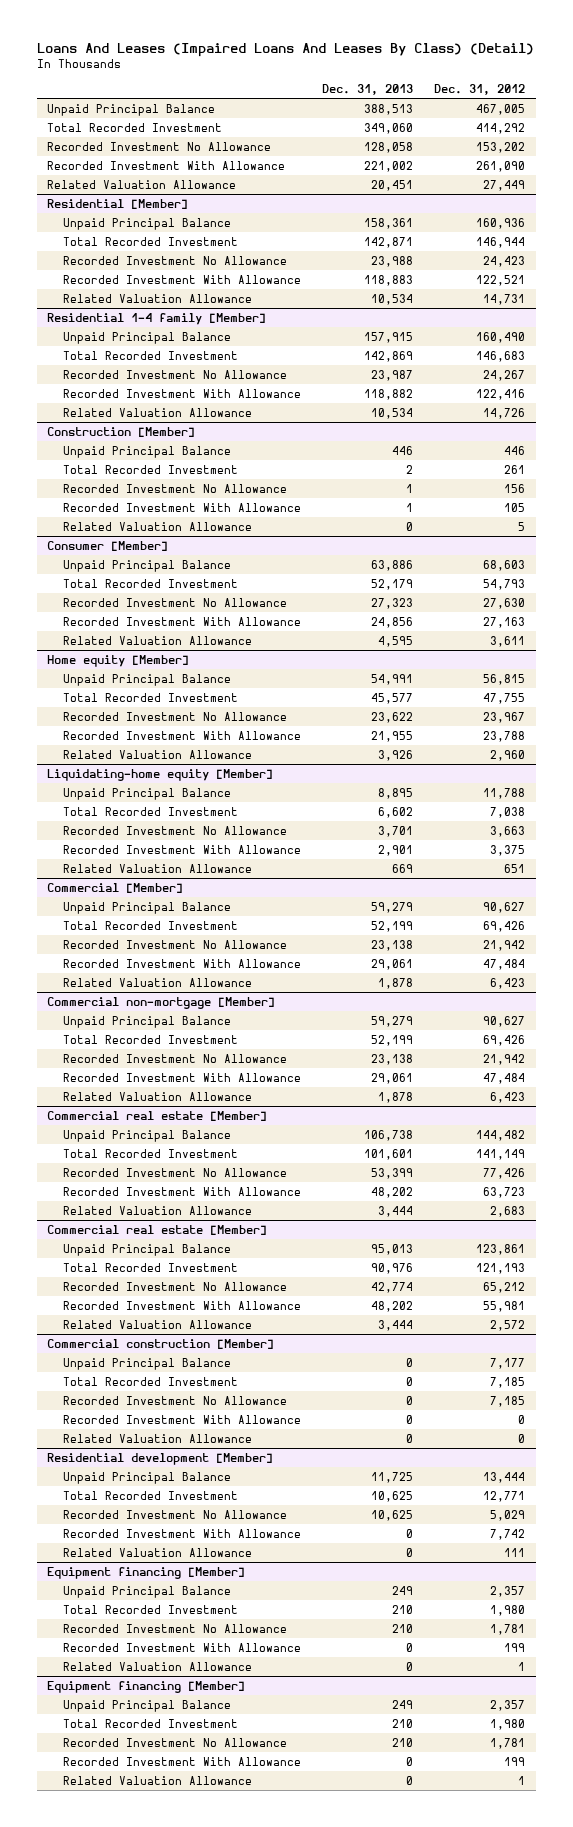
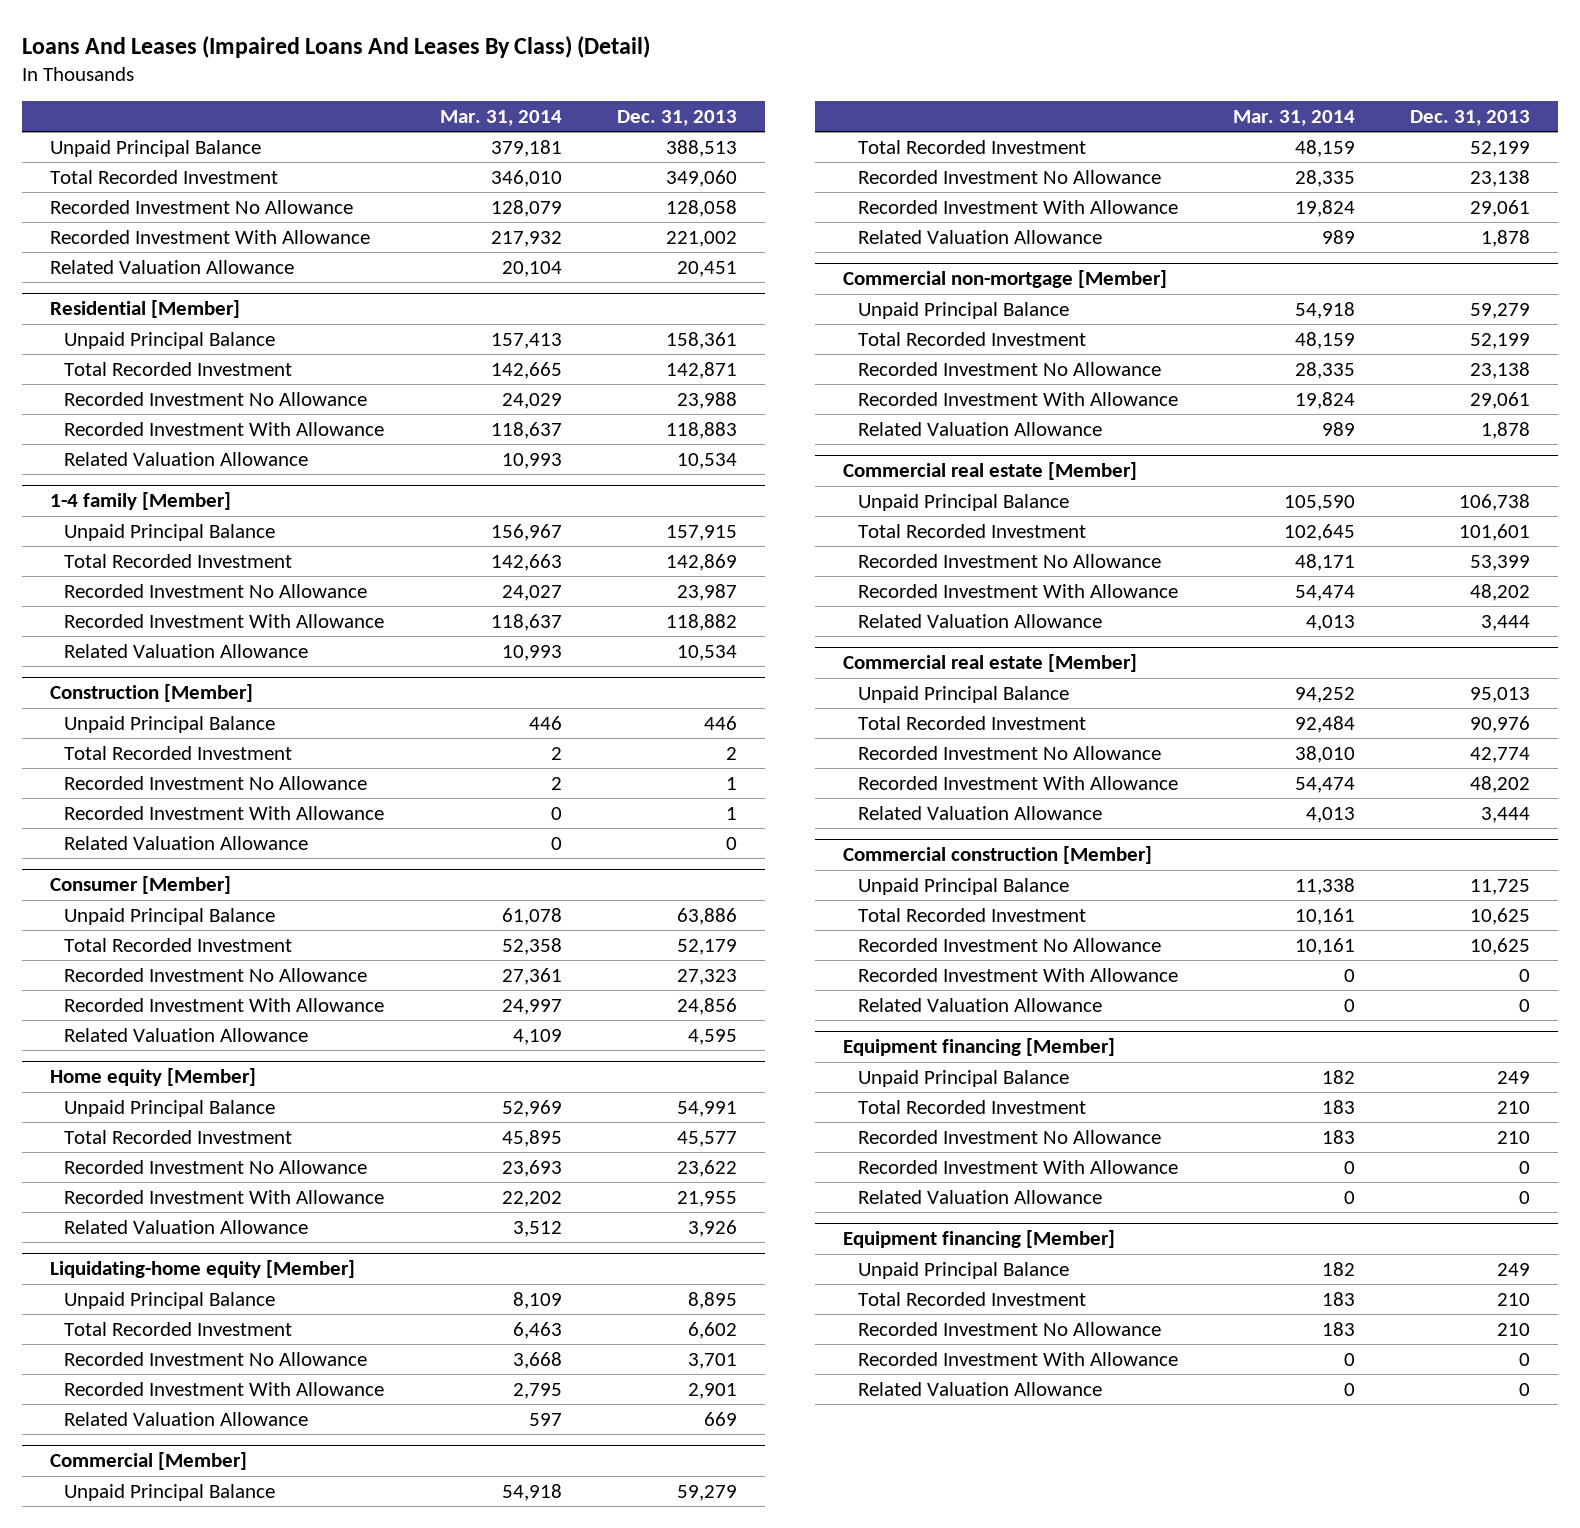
- | Dec. 31, 2013 | Dec. 31, 2012
+ | Mar. 31, 2014 | Dec. 31, 2013
- Residential 1-4 family [Member]
+ 1-4 family [Member]
@ Commercial construction [Member]
- Unpaid Principal Balance | 0 | 7,177
- Total Recorded Investment | 0 | 7,185
- Recorded Investment No Allowance | 0 | 7,185
- Recorded Investment With Allowance | 0 | 0
- Related Valuation Allowance | 0 | 0
- Residential development [Member]

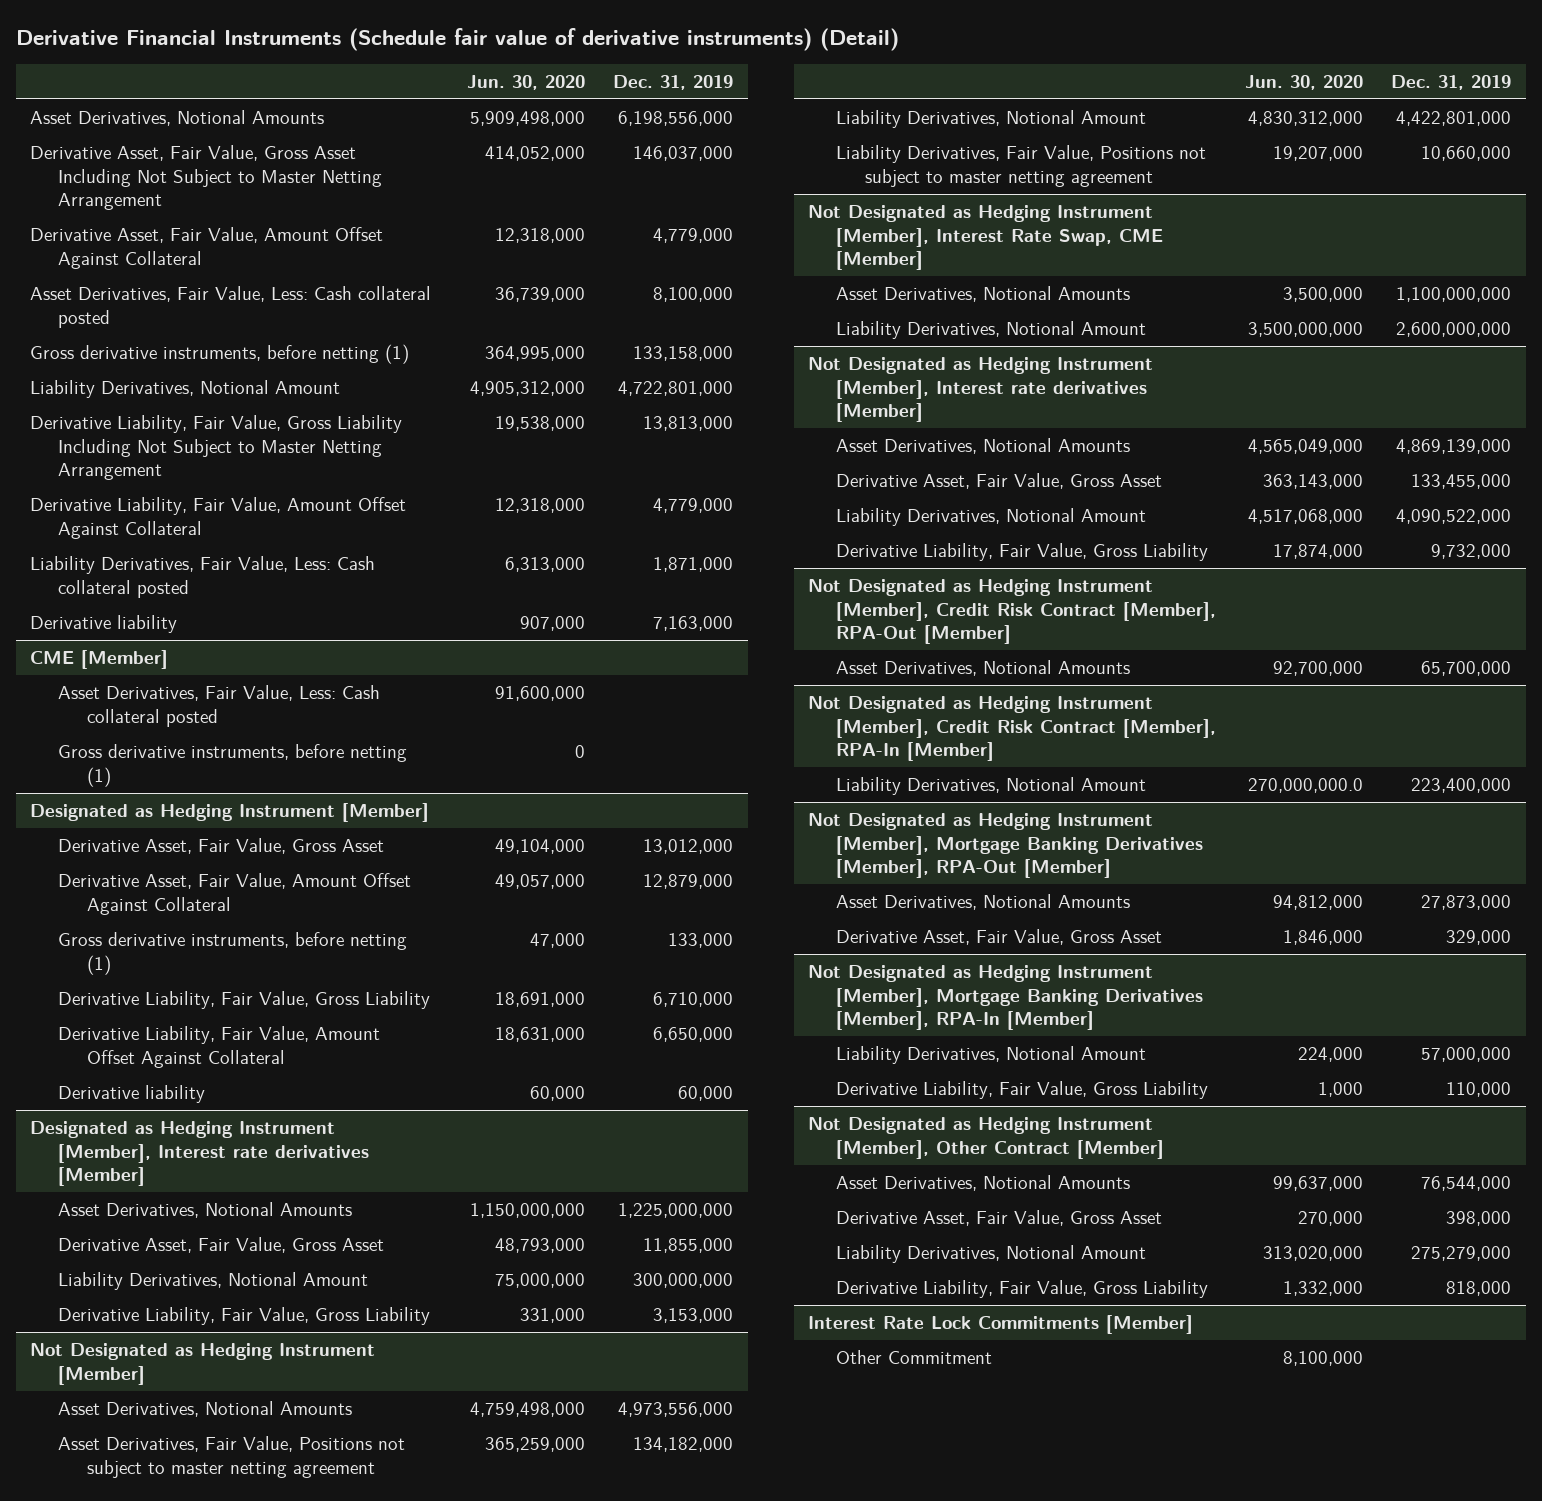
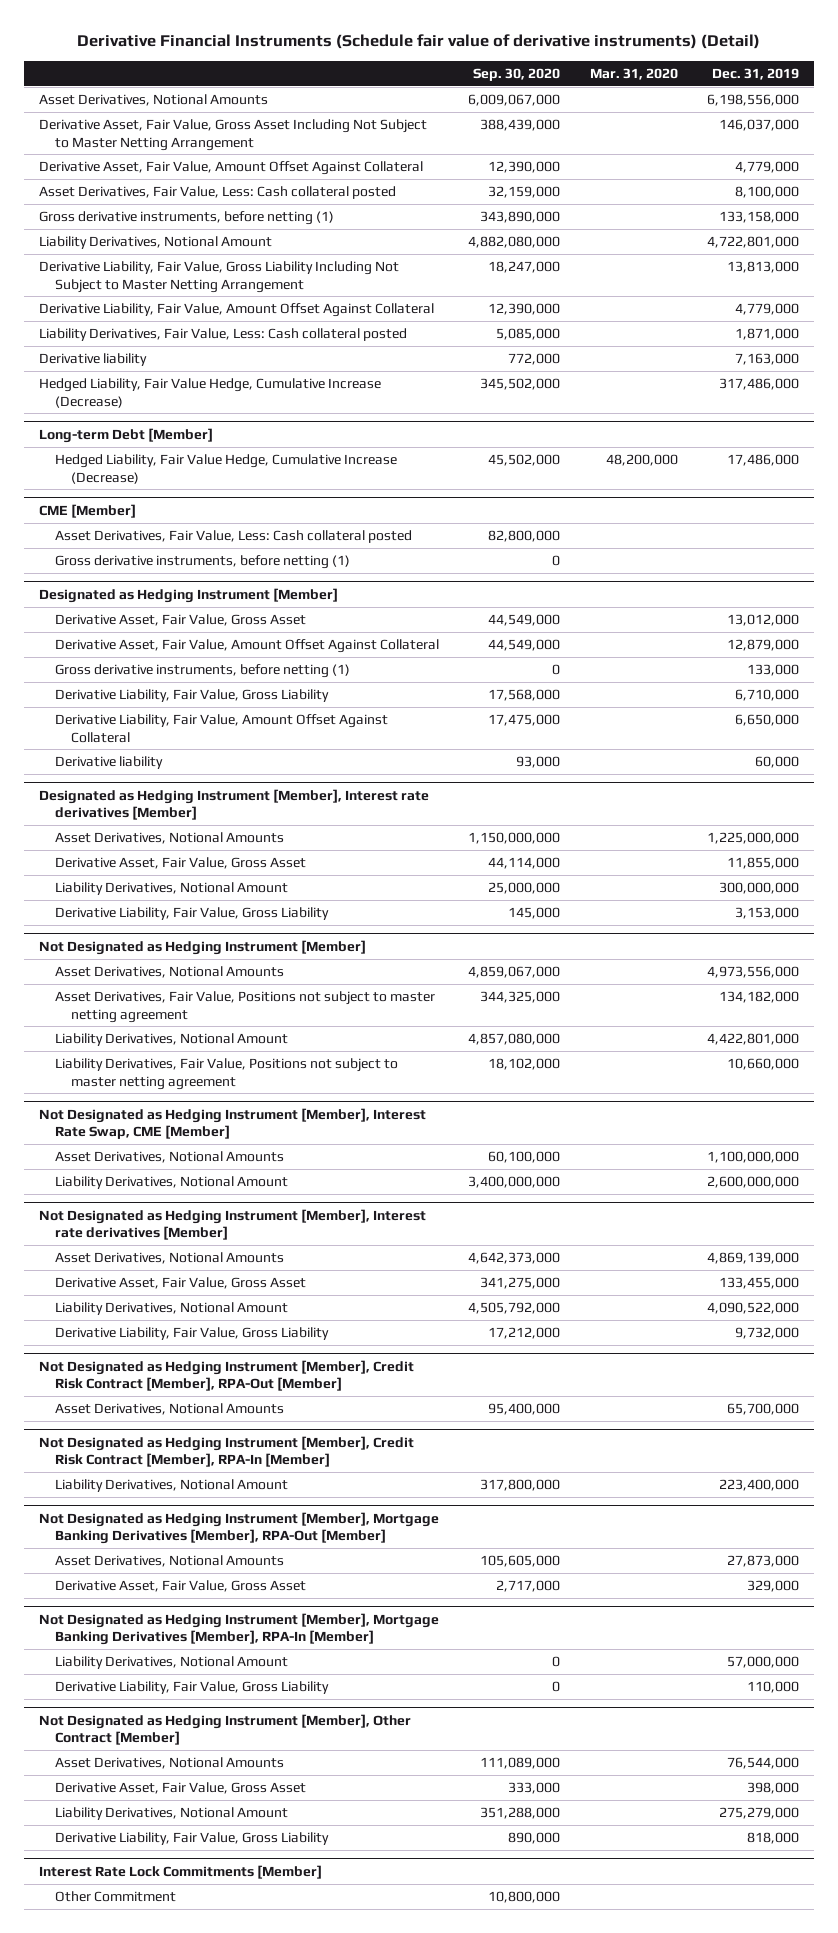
- | Jun. 30, 2020 | Dec. 31, 2019
+ | Sep. 30, 2020 | Mar. 31, 2020 | Dec. 31, 2019
+ Hedged Liability, Fair Value Hedge, Cumulative Increase (Decrease) | 345,502,000 | | 317,486,000
+ Long-term Debt [Member]
+ Hedged Liability, Fair Value Hedge, Cumulative Increase (Decrease) | 45,502,000 | 48,200,000 | 17,486,000

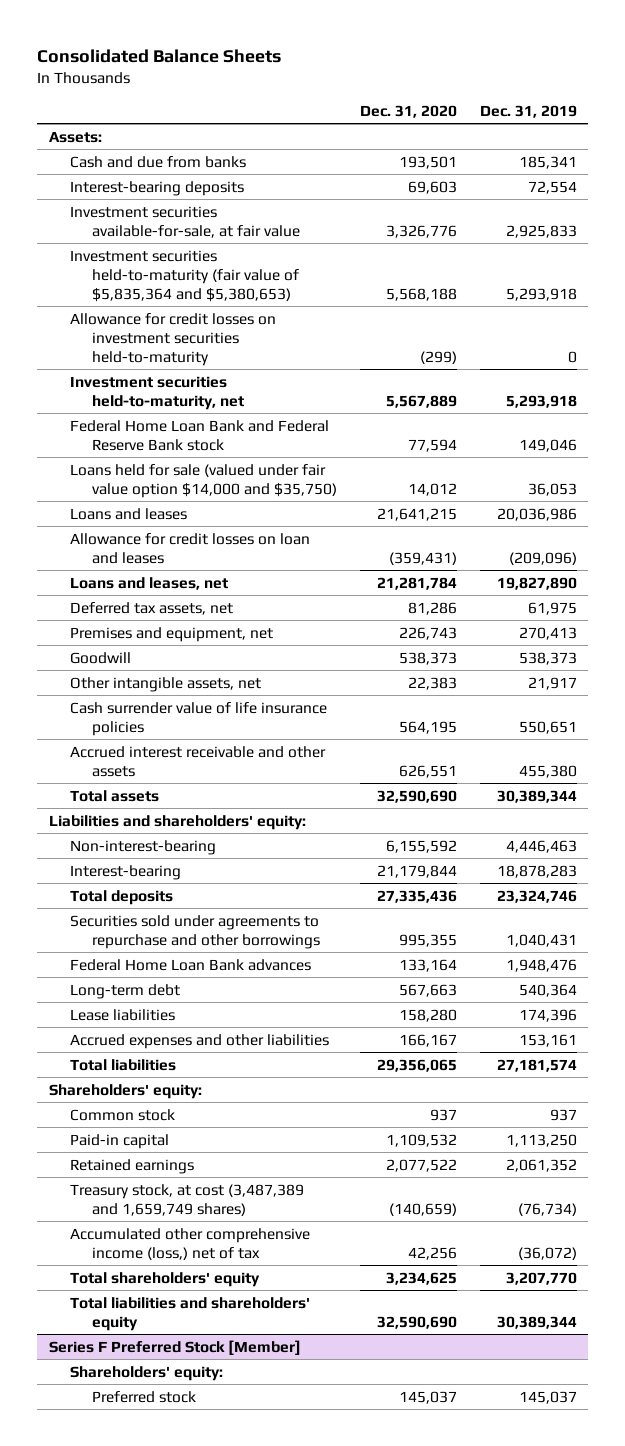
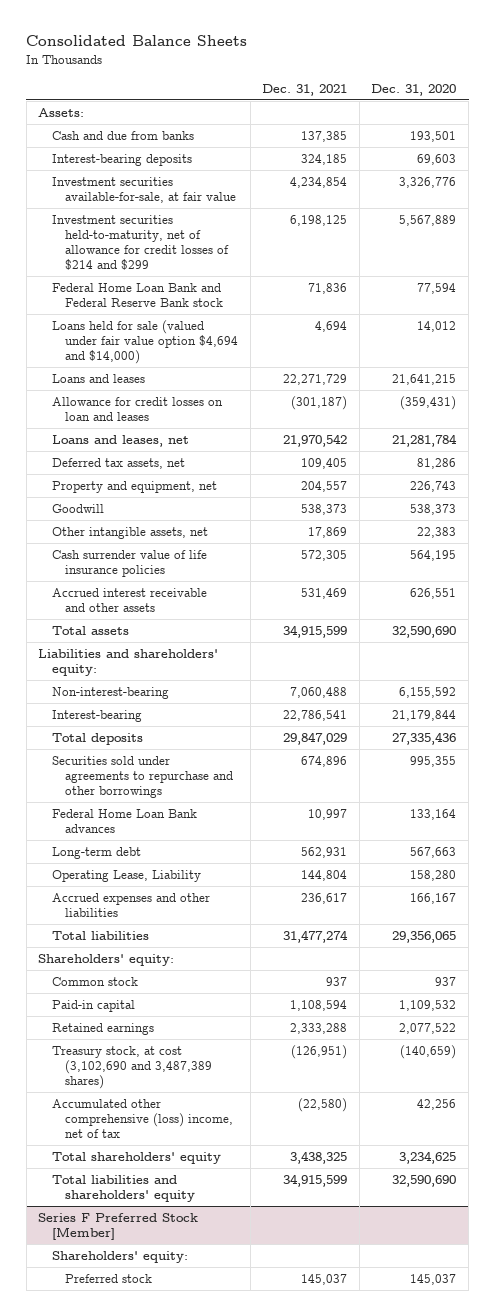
- | Dec. 31, 2020 | Dec. 31, 2019
+ | Dec. 31, 2021 | Dec. 31, 2020
- Investment securities held-to-maturity (fair value of $5,835,364 and $5,380,653) | 5,568,188 | 5,293,918
- Allowance for credit losses on investment securities held-to-maturity | (299) | 0
- Investment securities held-to-maturity, net | 5,567,889 | 5,293,918
+ Investment securities held-to-maturity, net of allowance for credit losses of $214 and $299 | 6,198,125 | 5,567,889
- Loans held for sale (valued under fair value option $14,000 and $35,750) | 14,012 | 36,053
+ Loans held for sale (valued under fair value option $4,694 and $14,000) | 4,694 | 14,012
- Premises and equipment, net | 226,743 | 270,413
+ Property and equipment, net | 204,557 | 226,743
- Lease liabilities | 158,280 | 174,396
+ Operating Lease, Liability | 144,804 | 158,280
- Treasury stock, at cost (3,487,389 and 1,659,749 shares) | (140,659) | (76,734)
- Accumulated other comprehensive income (loss,) net of tax | 42,256 | (36,072)
+ Treasury stock, at cost (3,102,690 and 3,487,389 shares) | (126,951) | (140,659)
+ Accumulated other comprehensive (loss) income, net of tax | (22,580) | 42,256

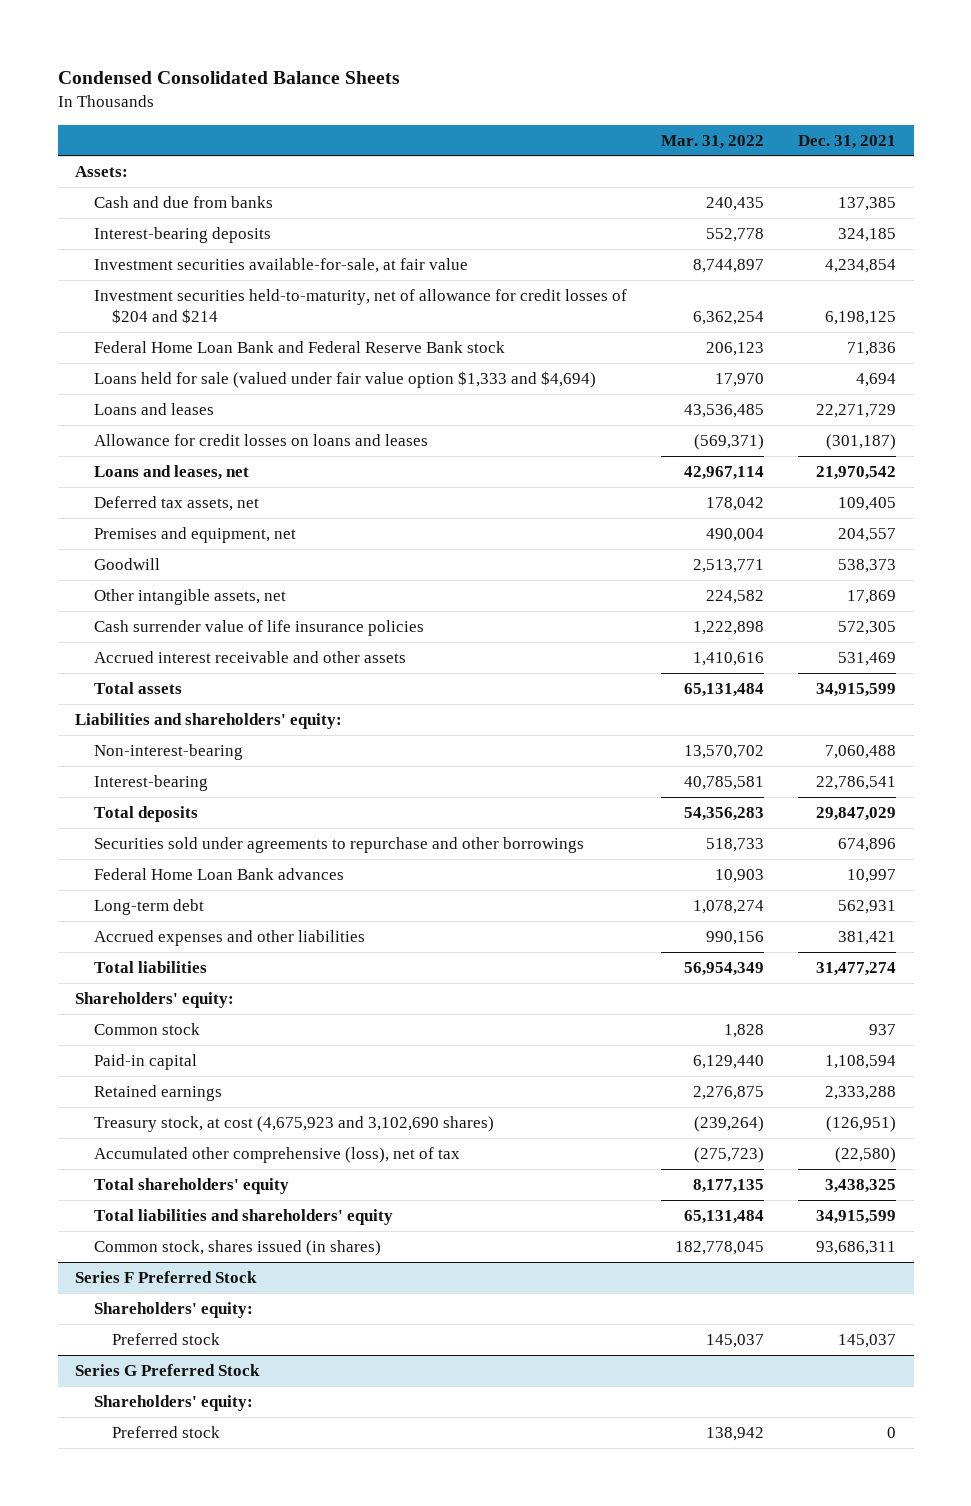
- Consolidated Balance Sheets
+ Condensed Consolidated Balance Sheets
- | Dec. 31, 2021 | Dec. 31, 2020
+ | Mar. 31, 2022 | Dec. 31, 2021
- Investment securities held-to-maturity, net of allowance for credit losses of $214 and $299 | 6,198,125 | 5,567,889
+ Investment securities held-to-maturity, net of allowance for credit losses of $204 and $214 | 6,362,254 | 6,198,125
- Loans held for sale (valued under fair value option $4,694 and $14,000) | 4,694 | 14,012
+ Loans held for sale (valued under fair value option $1,333 and $4,694) | 17,970 | 4,694
- Allowance for credit losses on loan and leases | (301,187) | (359,431)
+ Allowance for credit losses on loans and leases | (569,371) | (301,187)
- Property and equipment, net | 204,557 | 226,743
+ Premises and equipment, net | 490,004 | 204,557
- Operating Lease, Liability | 144,804 | 158,280
- Accrued expenses and other liabilities | 236,617 | 166,167
+ Accrued expenses and other liabilities | 990,156 | 381,421
- Treasury stock, at cost (3,102,690 and 3,487,389 shares) | (126,951) | (140,659)
- Accumulated other comprehensive (loss) income, net of tax | (22,580) | 42,256
+ Treasury stock, at cost (4,675,923 and 3,102,690 shares) | (239,264) | (126,951)
+ Accumulated other comprehensive (loss), net of tax | (275,723) | (22,580)
- Series F Preferred Stock [Member]
+ Common stock, shares issued (in shares) | 182,778,045 | 93,686,311
+ Series F Preferred Stock
+ Series G Preferred Stock
+ Shareholders' equity:
+ Preferred stock | 138,942 | 0

